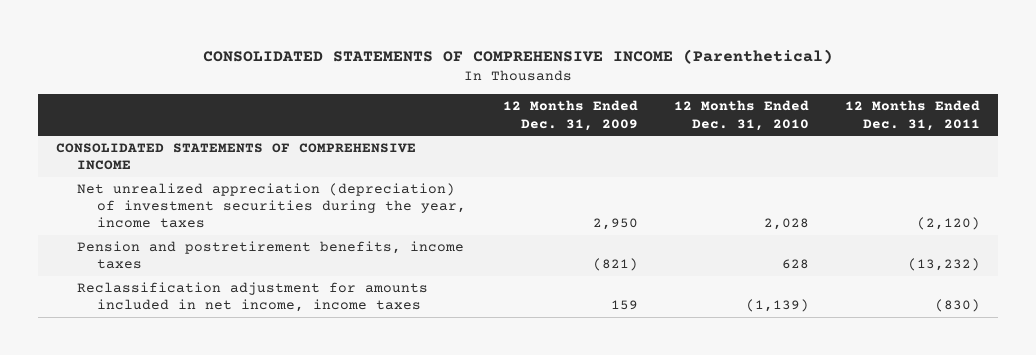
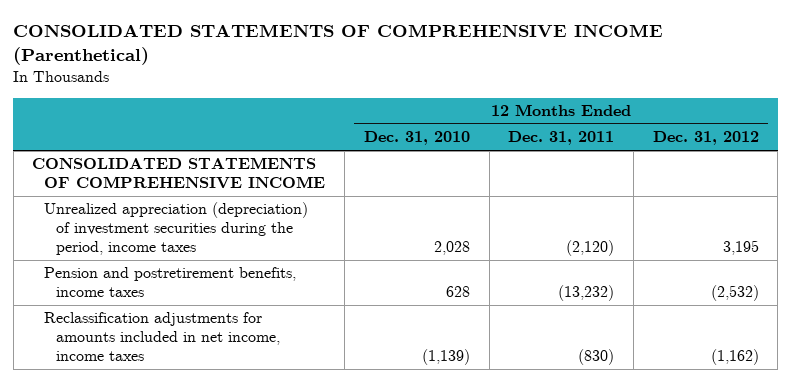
- | 12 Months Ended Dec. 31, 2009 | 12 Months Ended Dec. 31, 2010 | 12 Months Ended Dec. 31, 2011
+ | 12 Months Ended Dec. 31, 2010 | 12 Months Ended Dec. 31, 2011 | 12 Months Ended Dec. 31, 2012
- Net unrealized appreciation (depreciation) of investment securities during the year, income taxes | 2,950 | 2,028 | (2,120)
+ Unrealized appreciation (depreciation) of investment securities during the period, income taxes | 2,028 | (2,120) | 3,195
- Reclassification adjustment for amounts included in net income, income taxes | 159 | (1,139) | (830)
+ Reclassification adjustments for amounts included in net income, income taxes | (1,139) | (830) | (1,162)

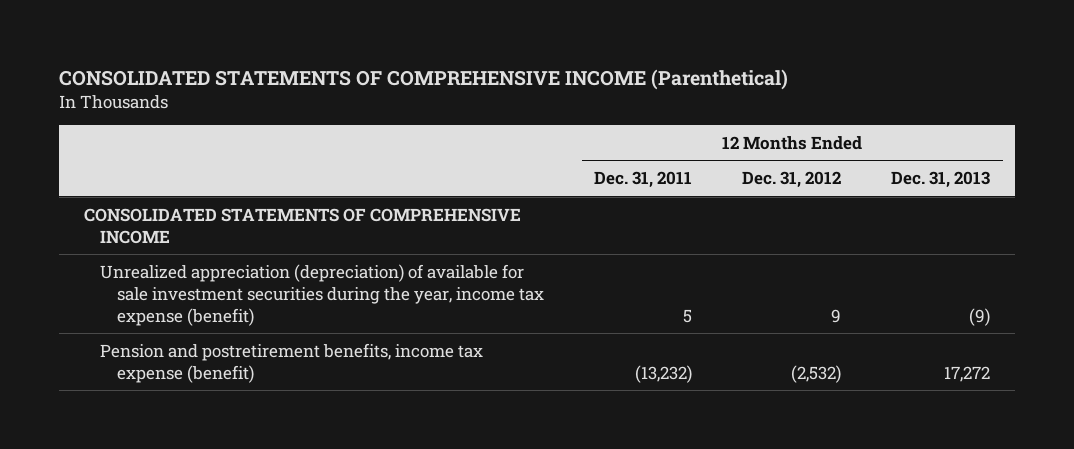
- | 12 Months Ended Dec. 31, 2010 | 12 Months Ended Dec. 31, 2011 | 12 Months Ended Dec. 31, 2012
+ | 12 Months Ended Dec. 31, 2011 | 12 Months Ended Dec. 31, 2012 | 12 Months Ended Dec. 31, 2013
- Unrealized appreciation (depreciation) of investment securities during the period, income taxes | 2,028 | (2,120) | 3,195
- Pension and postretirement benefits, income taxes | 628 | (13,232) | (2,532)
- Reclassification adjustments for amounts included in net income, income taxes | (1,139) | (830) | (1,162)
+ Unrealized appreciation (depreciation) of available for sale investment securities during the year, income tax expense (benefit) | 5 | 9 | (9)
+ Pension and postretirement benefits, income tax expense (benefit) | (13,232) | (2,532) | 17,272

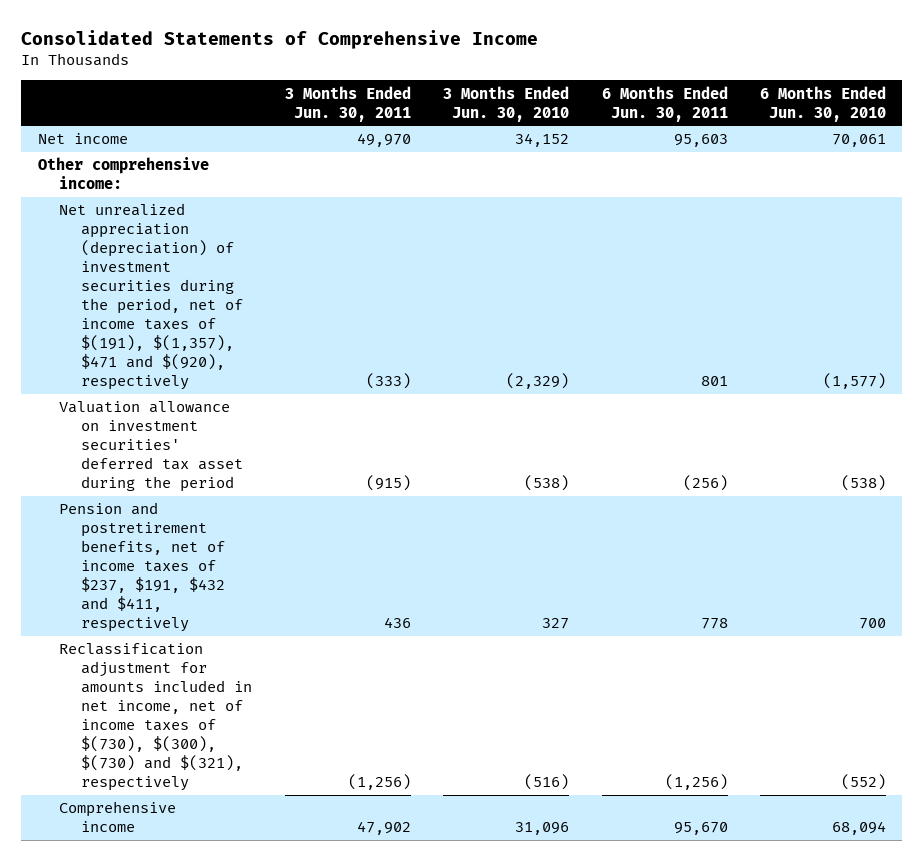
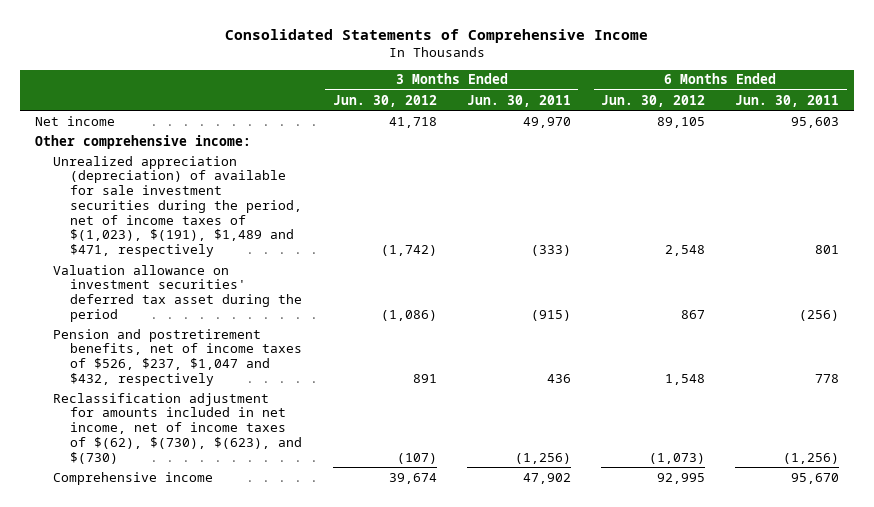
- | 3 Months Ended Jun. 30, 2011 | 3 Months Ended Jun. 30, 2010 | 6 Months Ended Jun. 30, 2011 | 6 Months Ended Jun. 30, 2010
+ | 3 Months Ended Jun. 30, 2012 | 3 Months Ended Jun. 30, 2011 | 6 Months Ended Jun. 30, 2012 | 6 Months Ended Jun. 30, 2011
- Net unrealized appreciation (depreciation) of investment securities during the period, net of income taxes of $(191), $(1,357), $471 and $(920), respectively | (333) | (2,329) | 801 | (1,577)
+ Unrealized appreciation (depreciation) of available for sale investment securities during the period, net of income taxes of $(1,023), $(191), $1,489 and $471, respectively | (1,742) | (333) | 2,548 | 801
- Pension and postretirement benefits, net of income taxes of $237, $191, $432 and $411, respectively | 436 | 327 | 778 | 700
- Reclassification adjustment for amounts included in net income, net of income taxes of $(730), $(300), $(730) and $(321), respectively | (1,256) | (516) | (1,256) | (552)
+ Pension and postretirement benefits, net of income taxes of $526, $237, $1,047 and $432, respectively | 891 | 436 | 1,548 | 778
+ Reclassification adjustment for amounts included in net income, net of income taxes of $(62), $(730), $(623), and $(730) | (107) | (1,256) | (1,073) | (1,256)

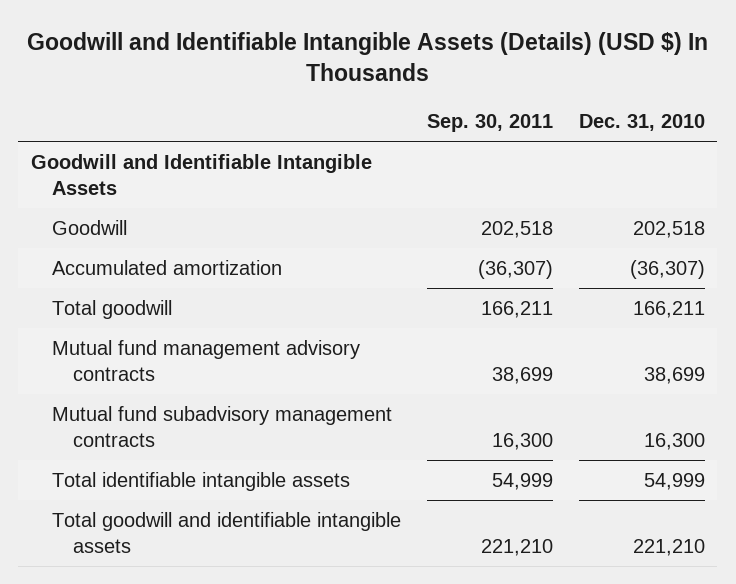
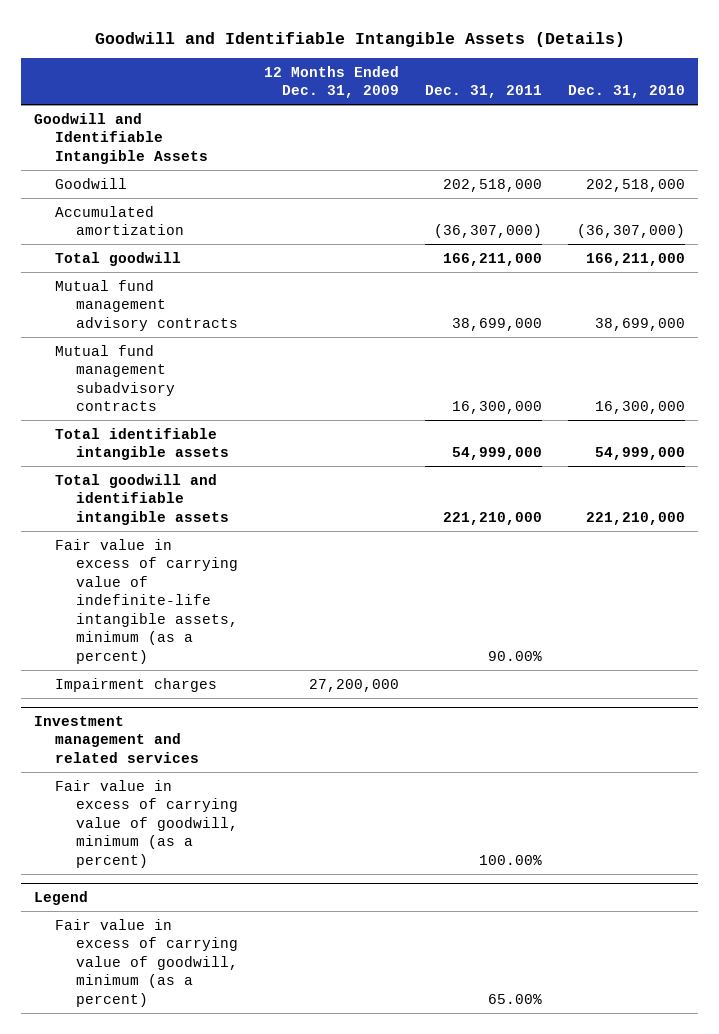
- Goodwill and Identifiable Intangible Assets (Details) (USD $) In Thousands
+ Goodwill and Identifiable Intangible Assets (Details)
- | Sep. 30, 2011 | Dec. 31, 2010
+ | 12 Months Ended Dec. 31, 2009 | Dec. 31, 2011 | Dec. 31, 2010
- Goodwill | 202,518 | 202,518
- Accumulated amortization | (36,307) | (36,307)
- Total goodwill | 166,211 | 166,211
- Mutual fund management advisory contracts | 38,699 | 38,699
- Mutual fund subadvisory management contracts | 16,300 | 16,300
- Total identifiable intangible assets | 54,999 | 54,999
- Total goodwill and identifiable intangible assets | 221,210 | 221,210
+ Goodwill | | 202,518,000 | 202,518,000
+ Accumulated amortization | | (36,307,000) | (36,307,000)
+ Total goodwill | | 166,211,000 | 166,211,000
+ Mutual fund management advisory contracts | | 38,699,000 | 38,699,000
+ Mutual fund management subadvisory contracts | | 16,300,000 | 16,300,000
+ Total identifiable intangible assets | | 54,999,000 | 54,999,000
+ Total goodwill and identifiable intangible assets | | 221,210,000 | 221,210,000
+ Fair value in excess of carrying value of indefinite-life intangible assets, minimum (as a percent) | | 90.00% |
+ Impairment charges | 27,200,000 | |
+ Investment management and related services
+ Fair value in excess of carrying value of goodwill, minimum (as a percent) | | 100.00% |
+ Legend
+ Fair value in excess of carrying value of goodwill, minimum (as a percent) | | 65.00% |

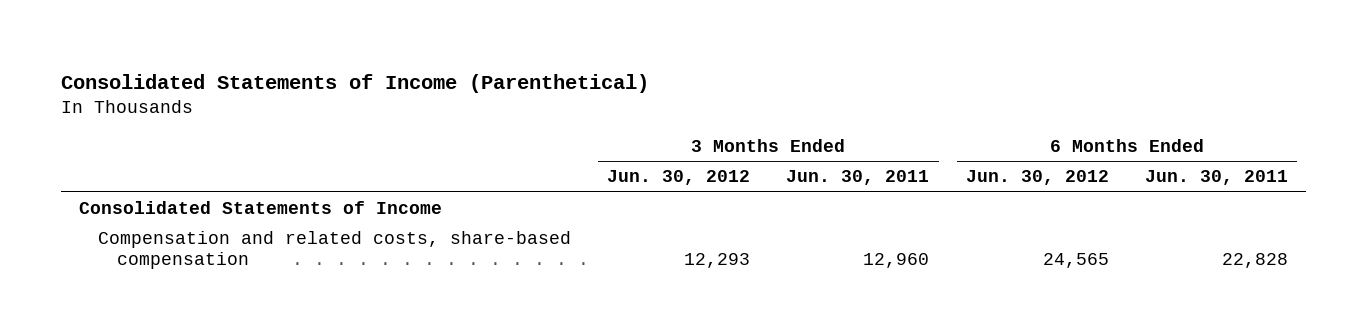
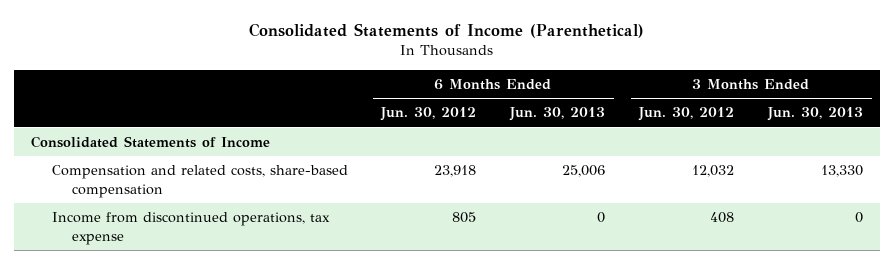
- | 3 Months Ended Jun. 30, 2012 | 3 Months Ended Jun. 30, 2011 | 6 Months Ended Jun. 30, 2012 | 6 Months Ended Jun. 30, 2011
+ | 6 Months Ended Jun. 30, 2012 | 6 Months Ended Jun. 30, 2013 | 3 Months Ended Jun. 30, 2012 | 3 Months Ended Jun. 30, 2013
- Compensation and related costs, share-based compensation | 12,293 | 12,960 | 24,565 | 22,828
+ Compensation and related costs, share-based compensation | 23,918 | 25,006 | 12,032 | 13,330
+ Income from discontinued operations, tax expense | 805 | 0 | 408 | 0

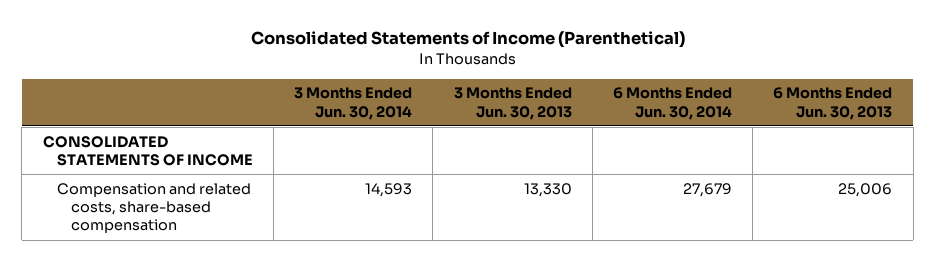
- | 6 Months Ended Jun. 30, 2012 | 6 Months Ended Jun. 30, 2013 | 3 Months Ended Jun. 30, 2012 | 3 Months Ended Jun. 30, 2013
+ | 3 Months Ended Jun. 30, 2014 | 3 Months Ended Jun. 30, 2013 | 6 Months Ended Jun. 30, 2014 | 6 Months Ended Jun. 30, 2013
- Consolidated Statements of Income
+ CONSOLIDATED STATEMENTS OF INCOME
- Income from discontinued operations, tax expense | 805 | 0 | 408 | 0

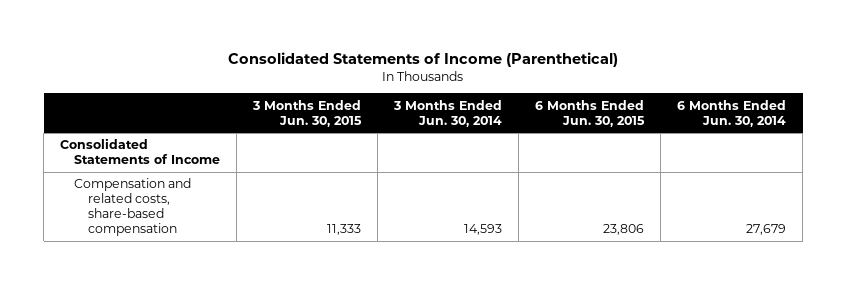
- | 3 Months Ended Jun. 30, 2014 | 3 Months Ended Jun. 30, 2013 | 6 Months Ended Jun. 30, 2014 | 6 Months Ended Jun. 30, 2013
+ | 3 Months Ended Jun. 30, 2015 | 3 Months Ended Jun. 30, 2014 | 6 Months Ended Jun. 30, 2015 | 6 Months Ended Jun. 30, 2014
- CONSOLIDATED STATEMENTS OF INCOME
+ Consolidated Statements of Income

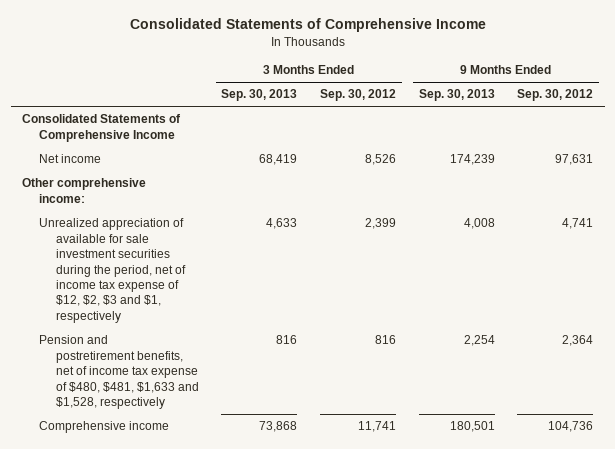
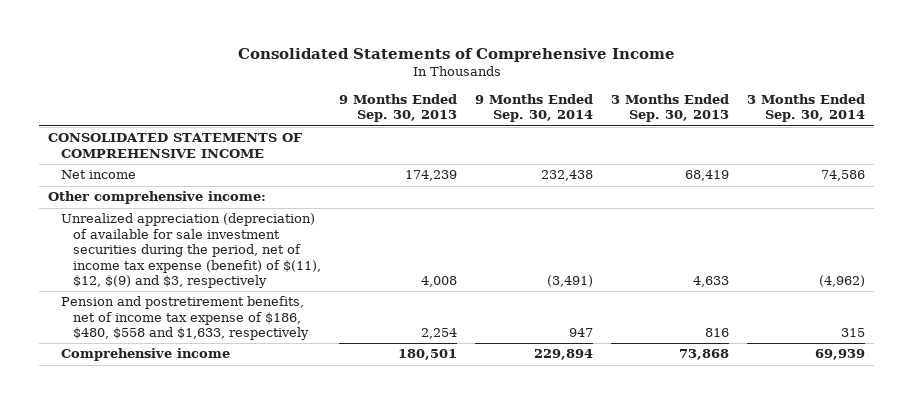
- | 3 Months Ended Sep. 30, 2013 | 3 Months Ended Sep. 30, 2012 | 9 Months Ended Sep. 30, 2013 | 9 Months Ended Sep. 30, 2012
+ | 9 Months Ended Sep. 30, 2013 | 9 Months Ended Sep. 30, 2014 | 3 Months Ended Sep. 30, 2013 | 3 Months Ended Sep. 30, 2014
- Consolidated Statements of Comprehensive Income
+ CONSOLIDATED STATEMENTS OF COMPREHENSIVE INCOME
- Unrealized appreciation of available for sale investment securities during the period, net of income tax expense of $12, $2, $3 and $1, respectively | 4,633 | 2,399 | 4,008 | 4,741
- Pension and postretirement benefits, net of income tax expense of $480, $481, $1,633 and $1,528, respectively | 816 | 816 | 2,254 | 2,364
+ Unrealized appreciation (depreciation) of available for sale investment securities during the period, net of income tax expense (benefit) of $(11), $12, $(9) and $3, respectively | 4,008 | (3,491) | 4,633 | (4,962)
+ Pension and postretirement benefits, net of income tax expense of $186, $480, $558 and $1,633, respectively | 2,254 | 947 | 816 | 315

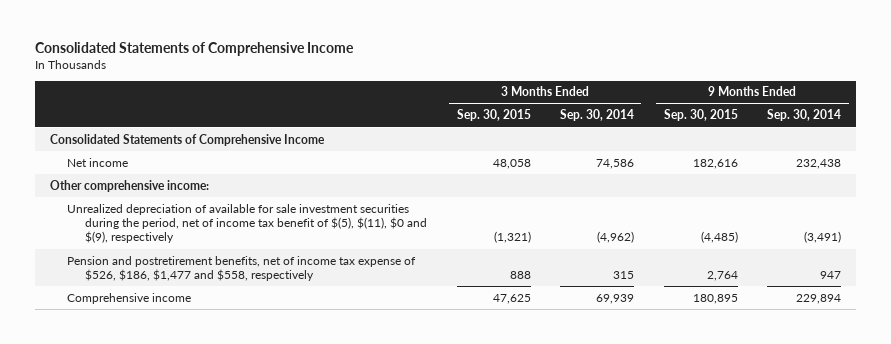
- | 9 Months Ended Sep. 30, 2013 | 9 Months Ended Sep. 30, 2014 | 3 Months Ended Sep. 30, 2013 | 3 Months Ended Sep. 30, 2014
+ | 3 Months Ended Sep. 30, 2015 | 3 Months Ended Sep. 30, 2014 | 9 Months Ended Sep. 30, 2015 | 9 Months Ended Sep. 30, 2014
- CONSOLIDATED STATEMENTS OF COMPREHENSIVE INCOME
+ Consolidated Statements of Comprehensive Income
- Unrealized appreciation (depreciation) of available for sale investment securities during the period, net of income tax expense (benefit) of $(11), $12, $(9) and $3, respectively | 4,008 | (3,491) | 4,633 | (4,962)
- Pension and postretirement benefits, net of income tax expense of $186, $480, $558 and $1,633, respectively | 2,254 | 947 | 816 | 315
+ Unrealized depreciation of available for sale investment securities during the period, net of income tax benefit of $(5), $(11), $0 and $(9), respectively | (1,321) | (4,962) | (4,485) | (3,491)
+ Pension and postretirement benefits, net of income tax expense of $526, $186, $1,477 and $558, respectively | 888 | 315 | 2,764 | 947

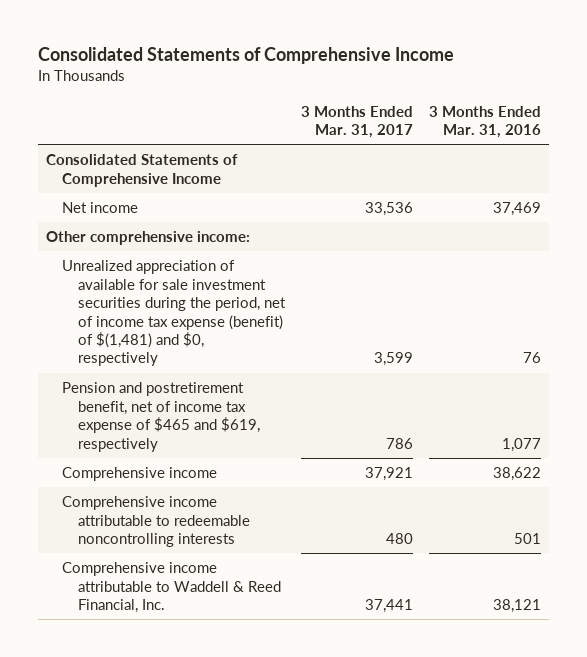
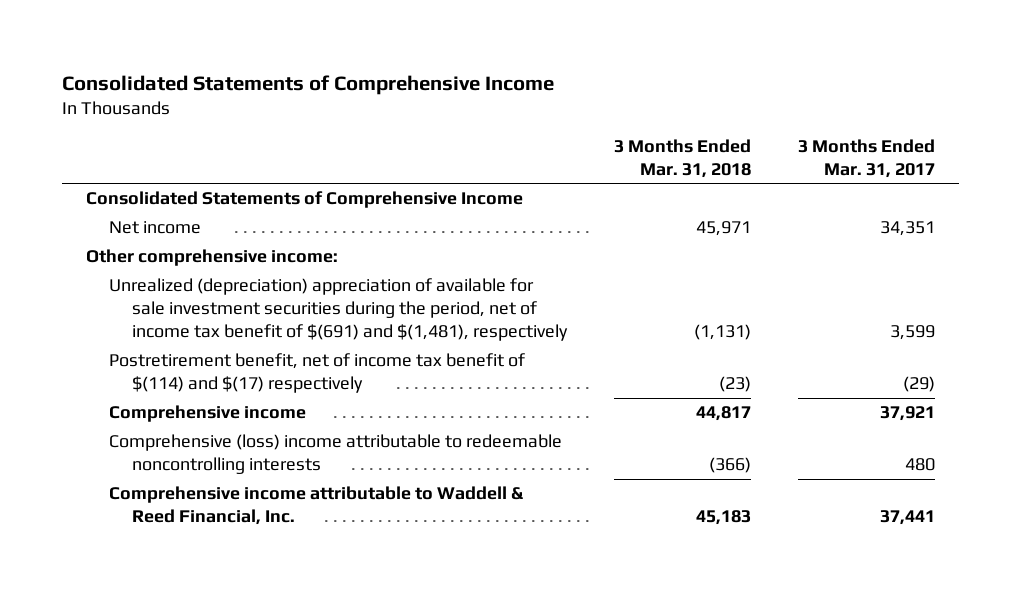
- | 3 Months Ended Mar. 31, 2017 | 3 Months Ended Mar. 31, 2016
+ | 3 Months Ended Mar. 31, 2018 | 3 Months Ended Mar. 31, 2017
- Net income | 33,536 | 37,469
+ Net income | 45,971 | 34,351
- Unrealized appreciation of available for sale investment securities during the period, net of income tax expense (benefit) of $(1,481) and $0, respectively | 3,599 | 76
- Pension and postretirement benefit, net of income tax expense of $465 and $619, respectively | 786 | 1,077
+ Unrealized (depreciation) appreciation of available for sale investment securities during the period, net of income tax benefit of $(691) and $(1,481), respectively | (1,131) | 3,599
+ Postretirement benefit, net of income tax benefit of $(114) and $(17) respectively | (23) | (29)
- Comprehensive income attributable to redeemable noncontrolling interests | 480 | 501
+ Comprehensive (loss) income attributable to redeemable noncontrolling interests | (366) | 480

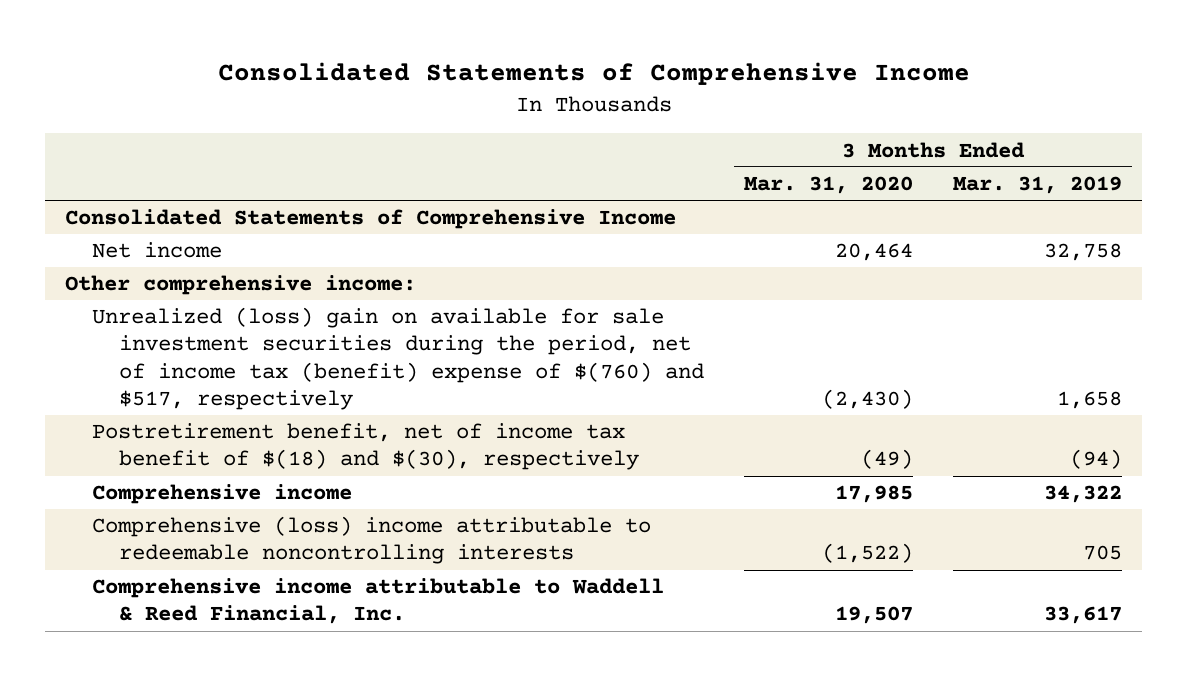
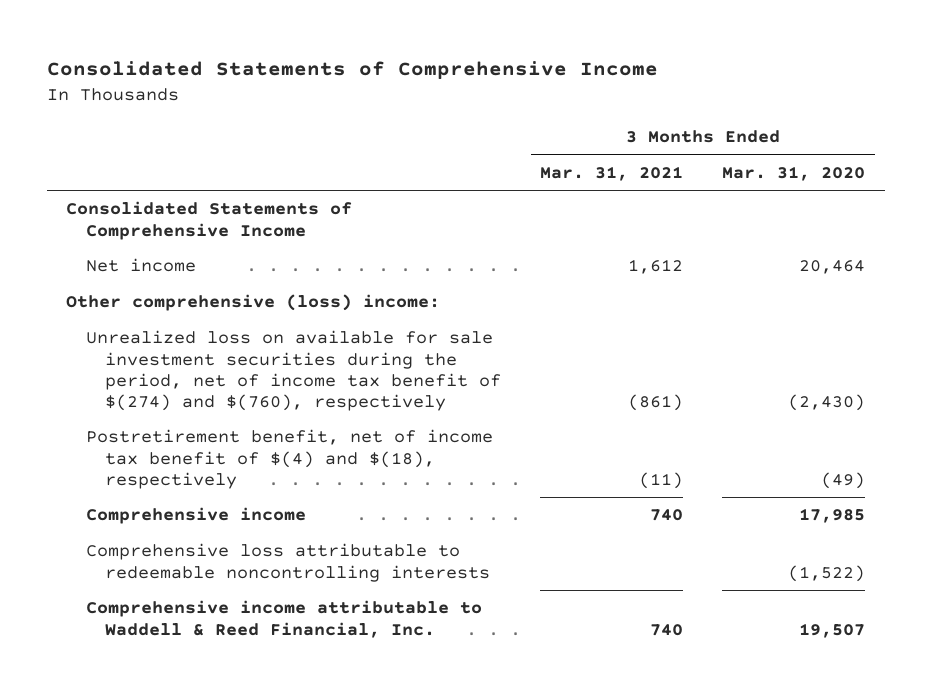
- | 3 Months Ended Mar. 31, 2020 | 3 Months Ended Mar. 31, 2019
+ | 3 Months Ended Mar. 31, 2021 | 3 Months Ended Mar. 31, 2020
- Other comprehensive income:
- Unrealized (loss) gain on available for sale investment securities during the period, net of income tax (benefit) expense of $(760) and $517, respectively | (2,430) | 1,658
- Postretirement benefit, net of income tax benefit of $(18) and $(30), respectively | (49) | (94)
+ Other comprehensive (loss) income:
+ Unrealized loss on available for sale investment securities during the period, net of income tax benefit of $(274) and $(760), respectively | (861) | (2,430)
+ Postretirement benefit, net of income tax benefit of $(4) and $(18), respectively | (11) | (49)
- Comprehensive (loss) income attributable to redeemable noncontrolling interests | (1,522) | 705
+ Comprehensive loss attributable to redeemable noncontrolling interests | | (1,522)

